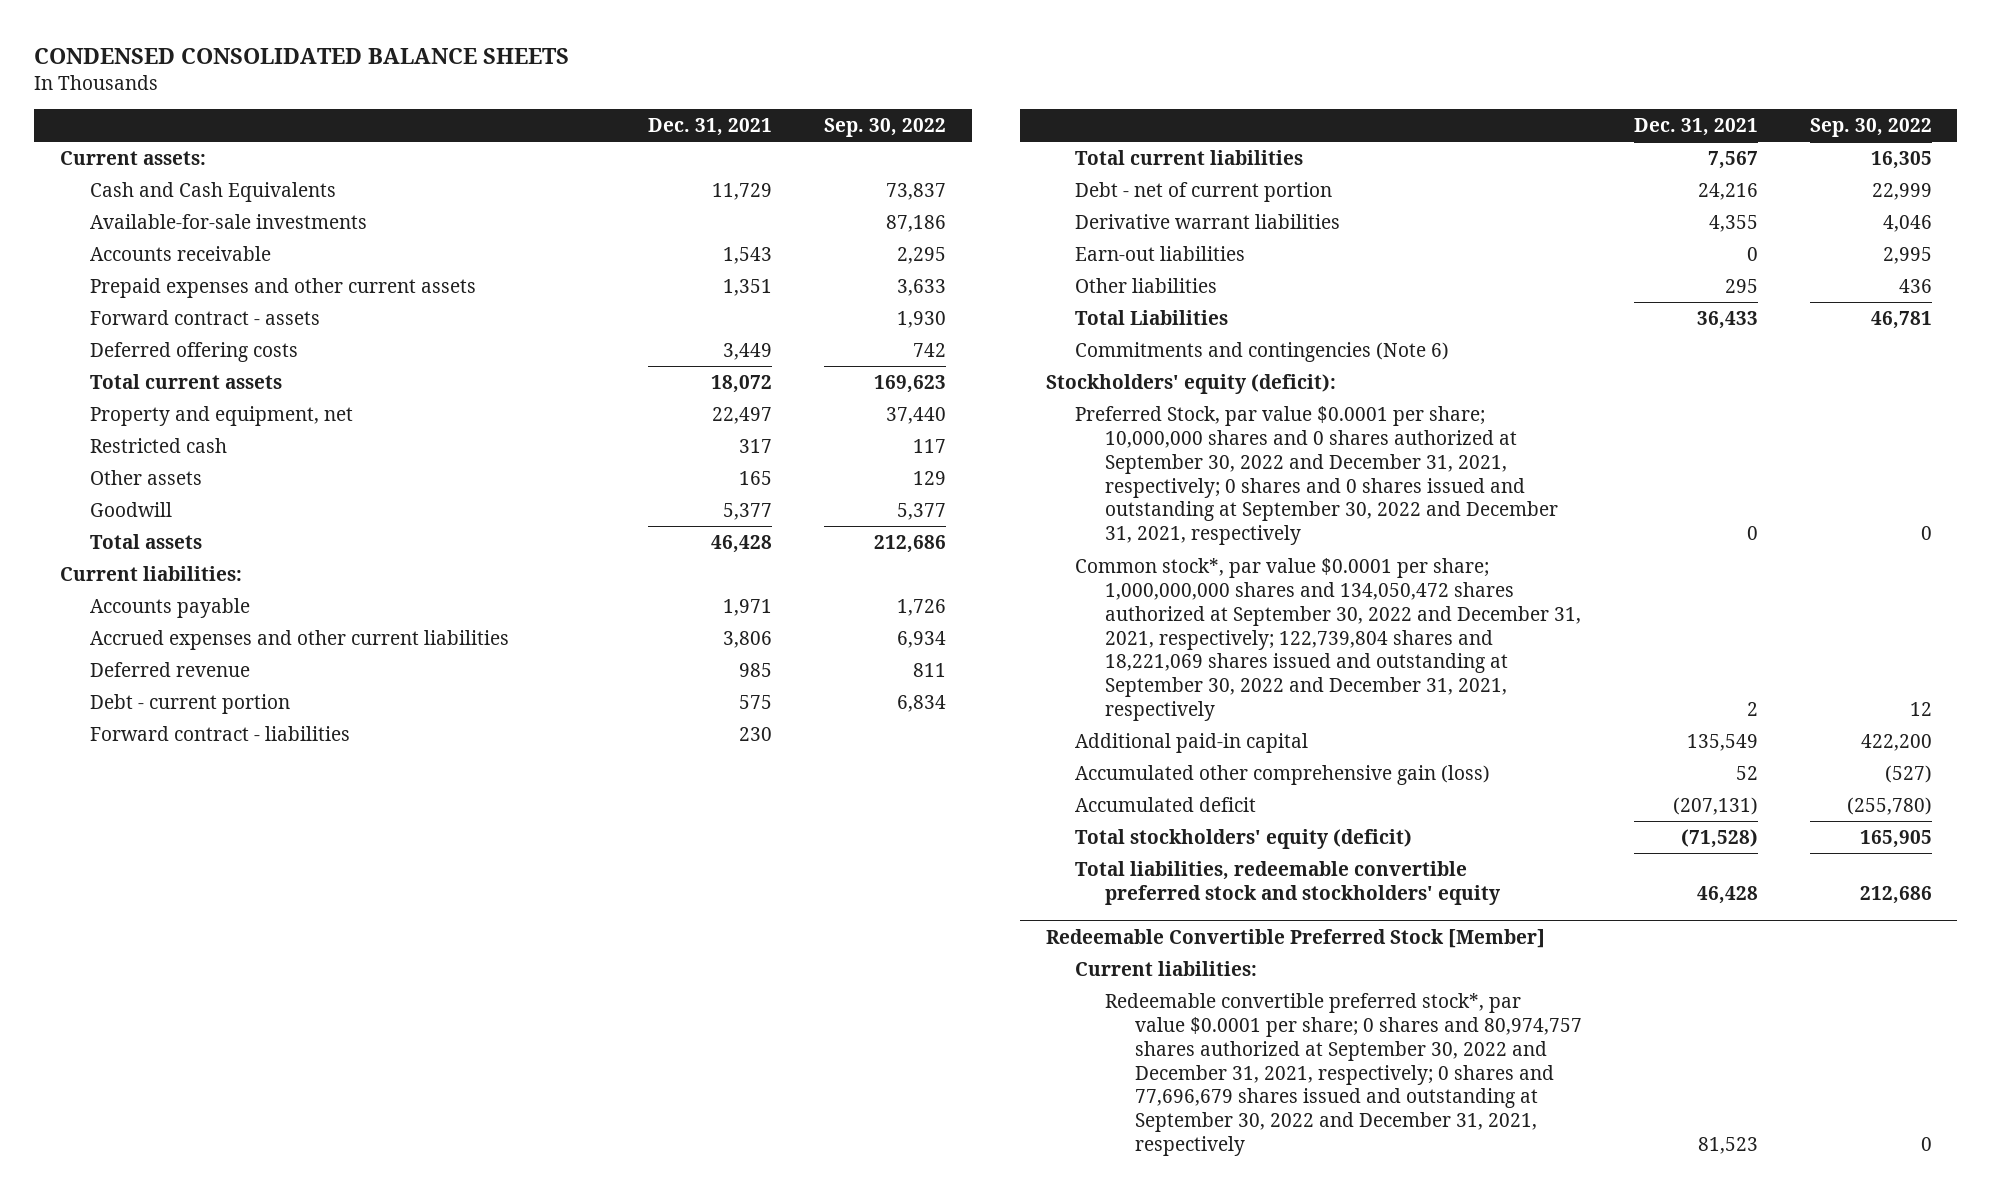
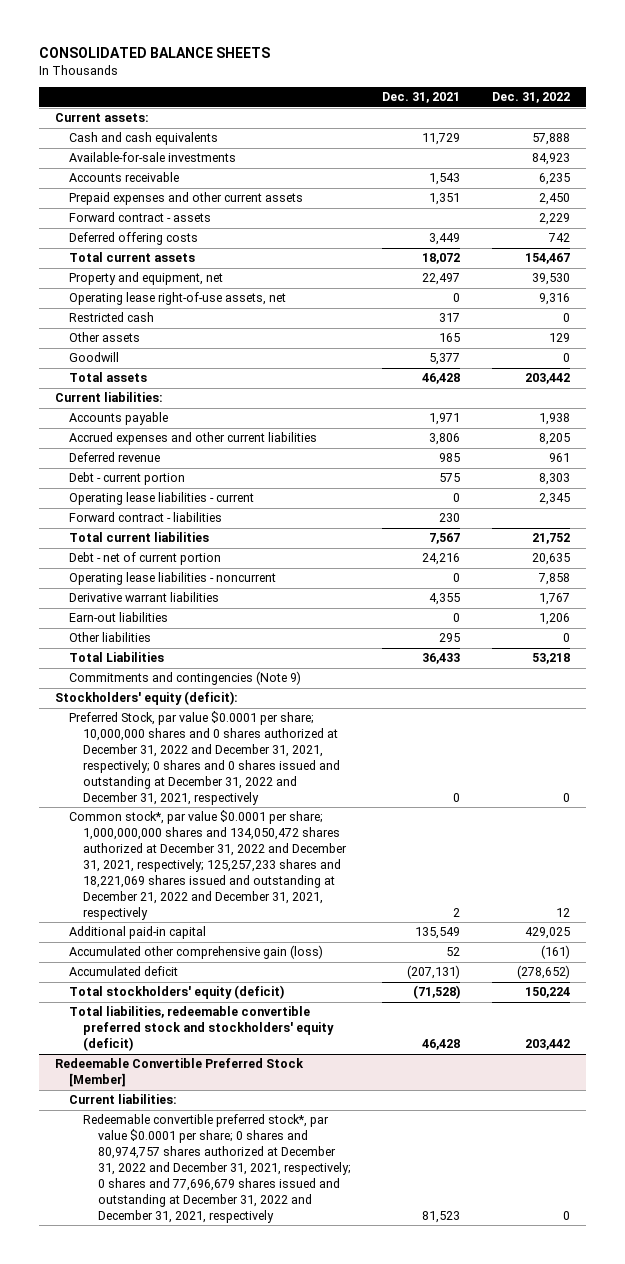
- CONDENSED CONSOLIDATED BALANCE SHEETS
+ CONSOLIDATED BALANCE SHEETS
- | Dec. 31, 2021 | Sep. 30, 2022
+ | Dec. 31, 2021 | Dec. 31, 2022
- Cash and Cash Equivalents | 11,729 | 73,837
+ Cash and cash equivalents | 11,729 | 57,888
+ Operating lease right-of-use assets, net | 0 | 9,316
+ Operating lease liabilities - current | 0 | 2,345
+ Operating lease liabilities - noncurrent | 0 | 7,858
- Commitments and contingencies (Note 6)
+ Commitments and contingencies (Note 9)
- Preferred Stock, par value $0.0001 per share; 10,000,000 shares and 0 shares authorized at September 30, 2022 and December 31, 2021, respectively; 0 shares and 0 shares issued and outstanding at September 30, 2022 and December 31, 2021, respectively | 0 | 0
- Common stock*, par value $0.0001 per share; 1,000,000,000 shares and 134,050,472 shares authorized at September 30, 2022 and December 31, 2021, respectively; 122,739,804 shares and 18,221,069 shares issued and outstanding at September 30, 2022 and December 31, 2021, respectively | 2 | 12
+ Preferred Stock, par value $0.0001 per share; 10,000,000 shares and 0 shares authorized at December 31, 2022 and December 31, 2021, respectively; 0 shares and 0 shares issued and outstanding at December 31, 2022 and December 31, 2021, respectively | 0 | 0
+ Common stock*, par value $0.0001 per share; 1,000,000,000 shares and 134,050,472 shares authorized at December 31, 2022 and December 31, 2021, respectively; 125,257,233 shares and 18,221,069 shares issued and outstanding at December 21, 2022 and December 31, 2021, respectively | 2 | 12
- Total liabilities, redeemable convertible preferred stock and stockholders' equity | 46,428 | 212,686
+ Total liabilities, redeemable convertible preferred stock and stockholders' equity (deficit) | 46,428 | 203,442
@ Redeemable Convertible Preferred Stock [Member]
- Redeemable convertible preferred stock*, par value $0.0001 per share; 0 shares and 80,974,757 shares authorized at September 30, 2022 and December 31, 2021, respectively; 0 shares and 77,696,679 shares issued and outstanding at September 30, 2022 and December 31, 2021, respectively | 81,523 | 0
+ Redeemable convertible preferred stock*, par value $0.0001 per share; 0 shares and 80,974,757 shares authorized at December 31, 2022 and December 31, 2021, respectively; 0 shares and 77,696,679 shares issued and outstanding at December 31, 2022 and December 31, 2021, respectively | 81,523 | 0

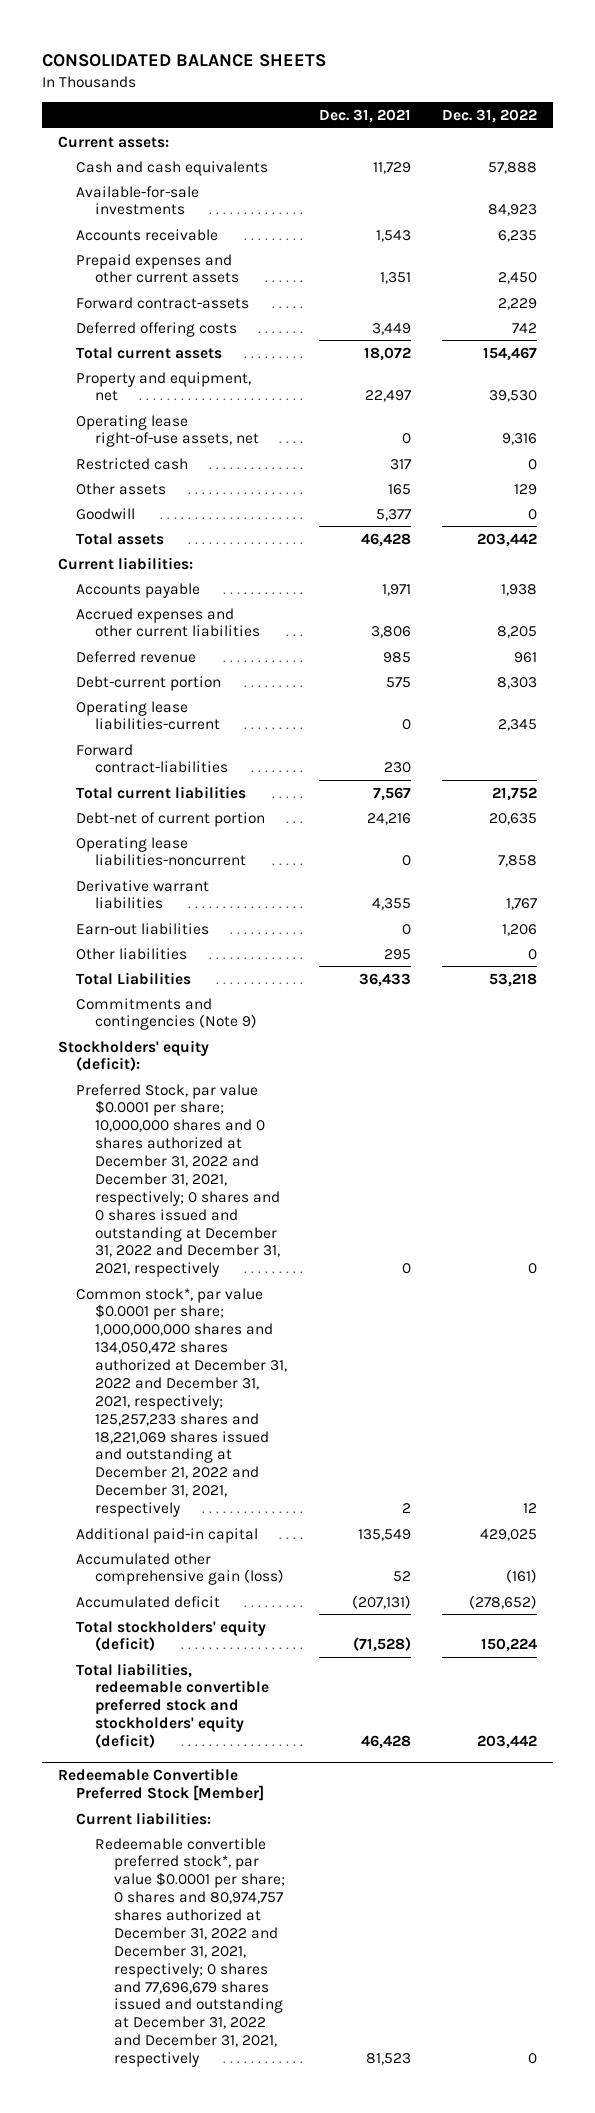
- Forward contract - assets | | 2,229
+ Forward contract-assets | | 2,229
- Debt - current portion | 575 | 8,303
- Operating lease liabilities - current | 0 | 2,345
- Forward contract - liabilities | 230 |
+ Debt-current portion | 575 | 8,303
+ Operating lease liabilities-current | 0 | 2,345
+ Forward contract-liabilities | 230 |
- Debt - net of current portion | 24,216 | 20,635
- Operating lease liabilities - noncurrent | 0 | 7,858
+ Debt-net of current portion | 24,216 | 20,635
+ Operating lease liabilities-noncurrent | 0 | 7,858

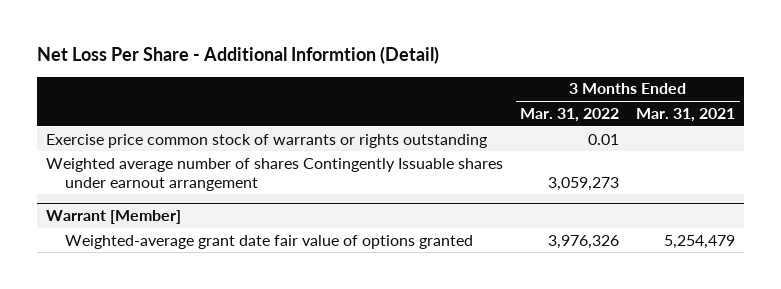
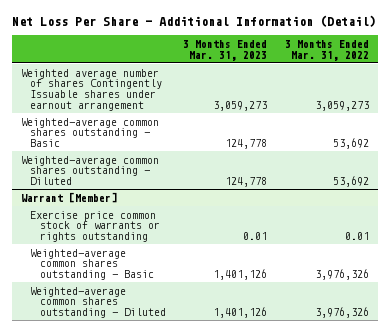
- Net Loss Per Share - Additional Informtion (Detail)
+ Net Loss Per Share - Additional Information (Detail)
- | 3 Months Ended Mar. 31, 2022 | 3 Months Ended Mar. 31, 2021
+ | 3 Months Ended Mar. 31, 2023 | 3 Months Ended Mar. 31, 2022
- Exercise price common stock of warrants or rights outstanding | 0.01 |
+ Weighted-average common shares outstanding - Basic | 124,778 | 53,692
+ Weighted-average common shares outstanding - Diluted | 124,778 | 53,692
@ Warrant [Member]
- Weighted-average grant date fair value of options granted | 3,976,326 | 5,254,479
+ Exercise price common stock of warrants or rights outstanding | 0.01 | 0.01
+ Weighted-average common shares outstanding - Basic | 1,401,126 | 3,976,326
+ Weighted-average common shares outstanding - Diluted | 1,401,126 | 3,976,326

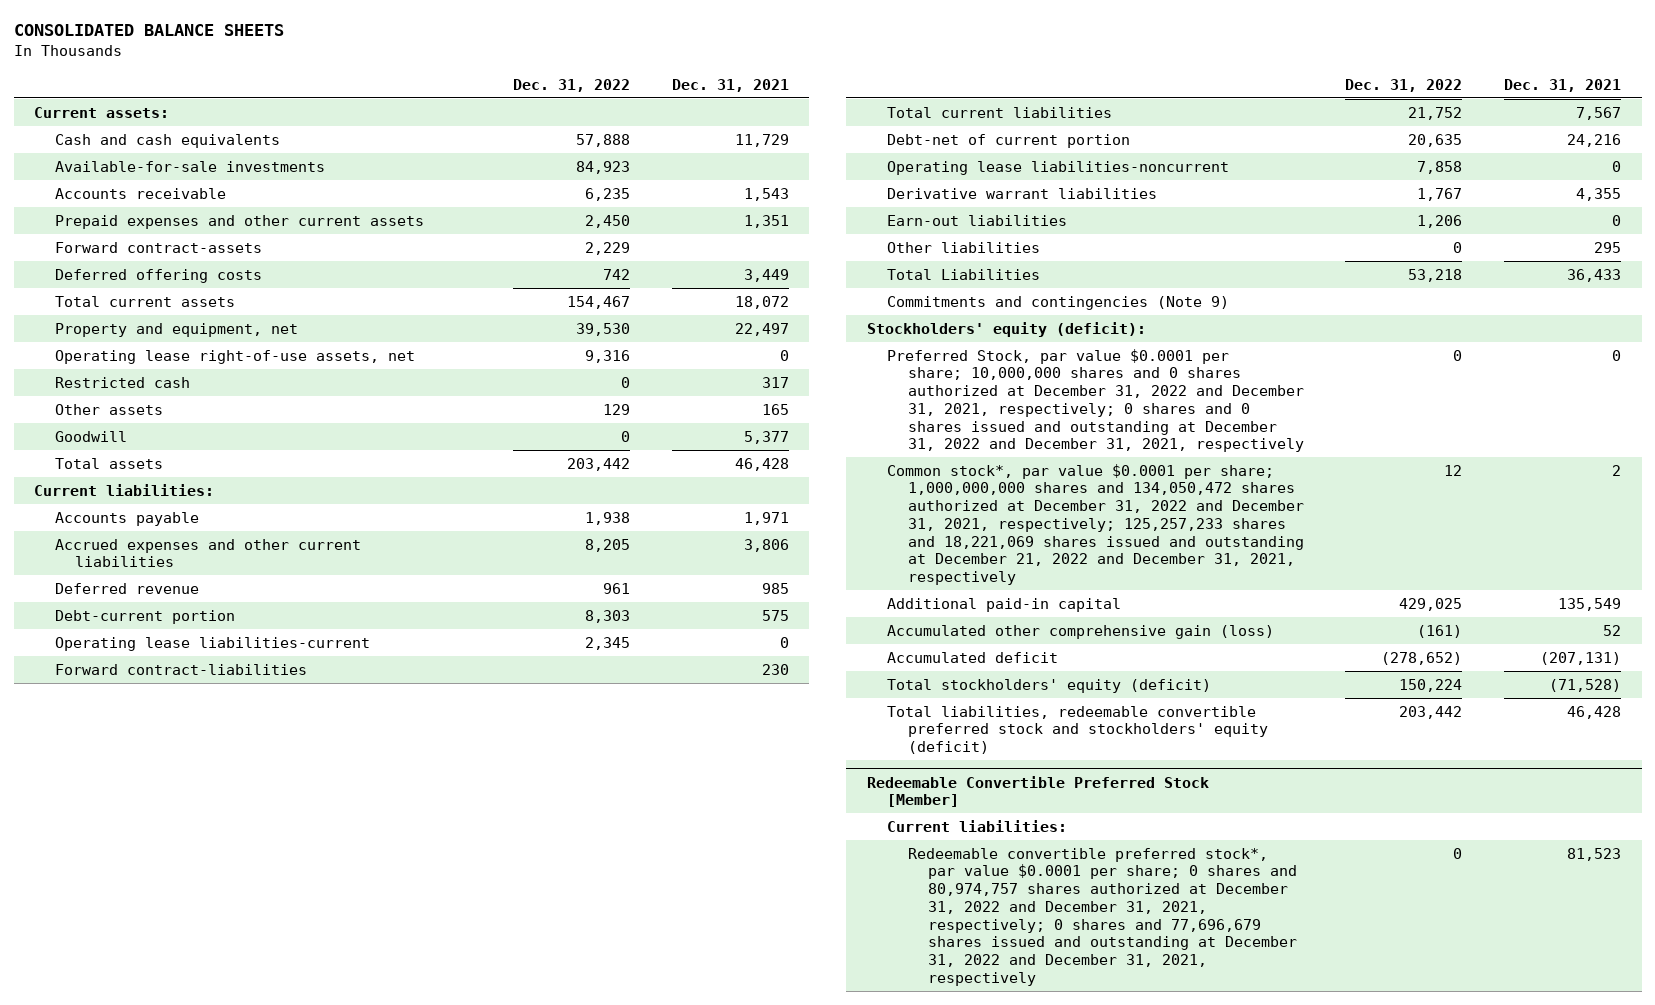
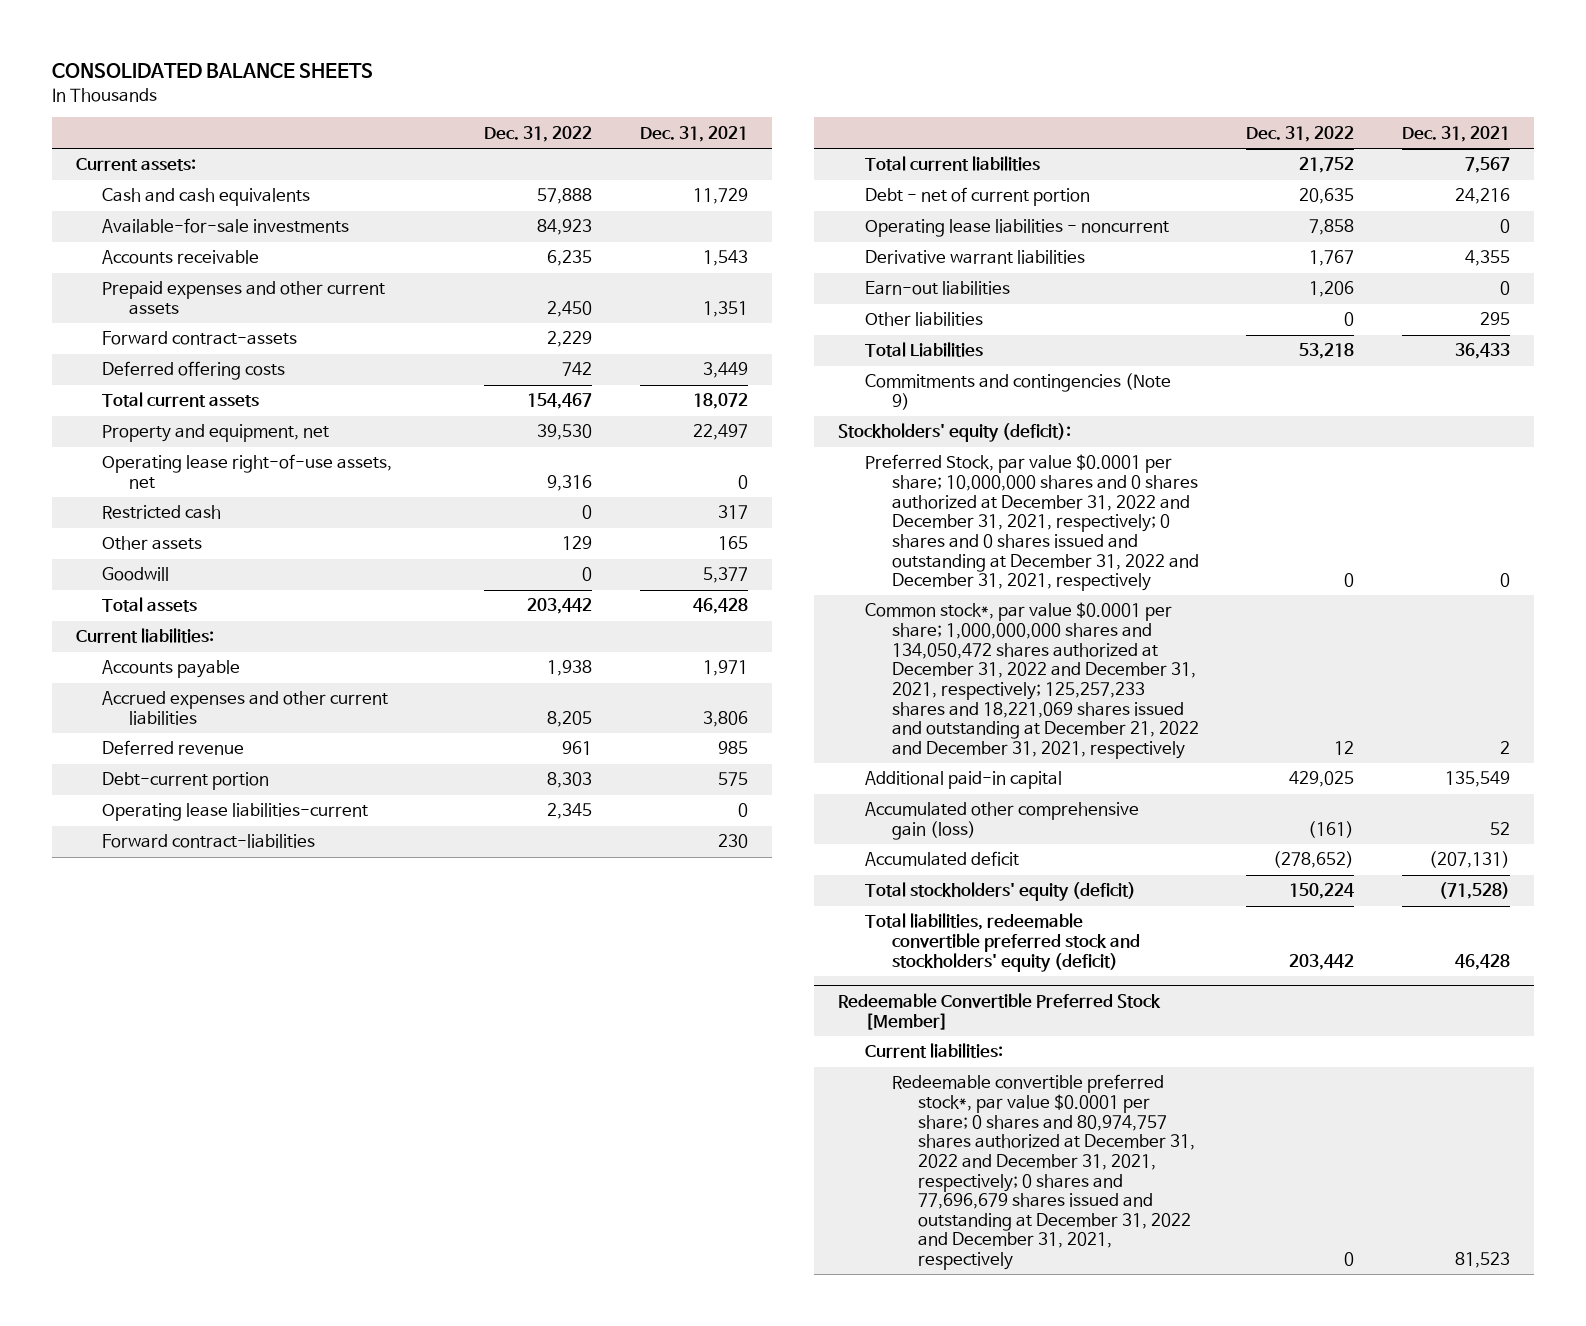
- Debt-net of current portion | 20,635 | 24,216
- Operating lease liabilities-noncurrent | 7,858 | 0
+ Debt - net of current portion | 20,635 | 24,216
+ Operating lease liabilities - noncurrent | 7,858 | 0

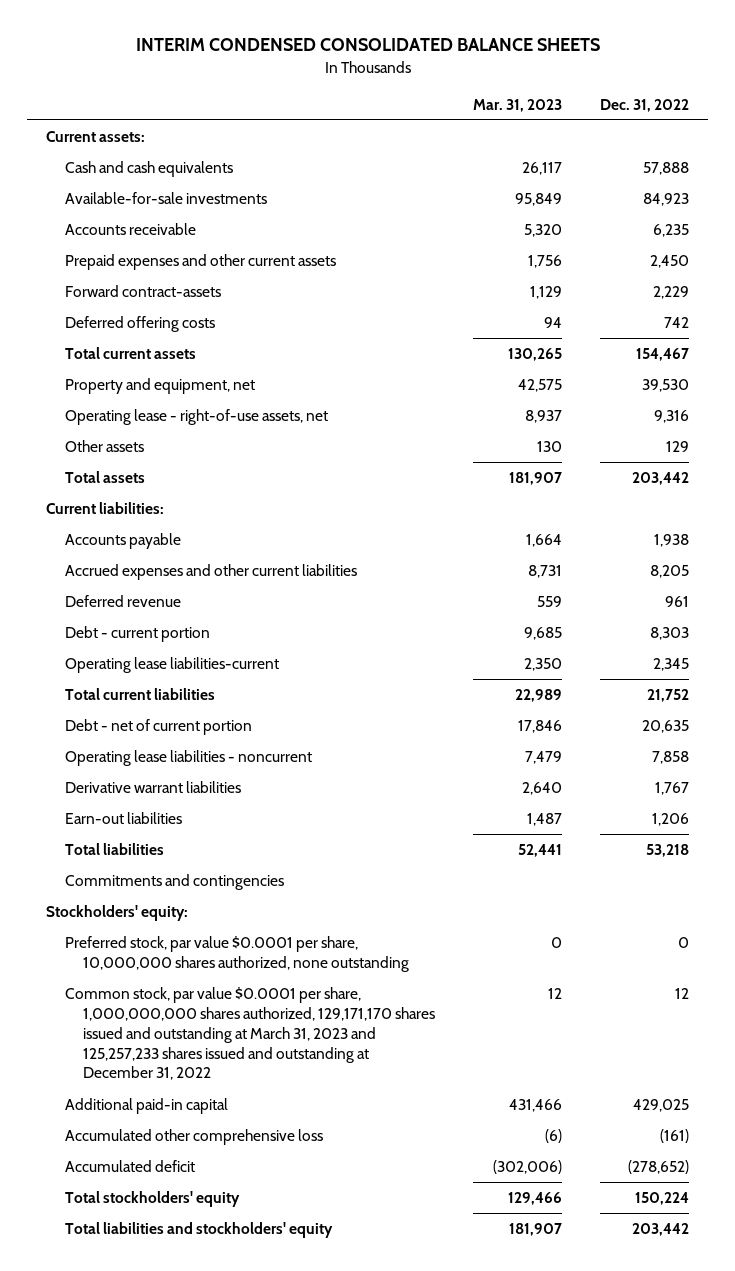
- CONSOLIDATED BALANCE SHEETS
+ INTERIM CONDENSED CONSOLIDATED BALANCE SHEETS
- | Dec. 31, 2022 | Dec. 31, 2021
+ | Mar. 31, 2023 | Dec. 31, 2022
- Operating lease right-of-use assets, net | 9,316 | 0
- Restricted cash | 0 | 317
+ Operating lease - right-of-use assets, net | 8,937 | 9,316
- Goodwill | 0 | 5,377
- Debt-current portion | 8,303 | 575
+ Debt - current portion | 9,685 | 8,303
- Forward contract-liabilities | | 230
- Other liabilities | 0 | 295
- Total Liabilities | 53,218 | 36,433
- Commitments and contingencies (Note 9)
- Stockholders' equity (deficit):
- Preferred Stock, par value $0.0001 per share; 10,000,000 shares and 0 shares authorized at December 31, 2022 and December 31, 2021, respectively; 0 shares and 0 shares issued and outstanding at December 31, 2022 and December 31, 2021, respectively | 0 | 0
- Common stock*, par value $0.0001 per share; 1,000,000,000 shares and 134,050,472 shares authorized at December 31, 2022 and December 31, 2021, respectively; 125,257,233 shares and 18,221,069 shares issued and outstanding at December 21, 2022 and December 31, 2021, respectively | 12 | 2
+ Total liabilities | 52,441 | 53,218
+ Commitments and contingencies
+ Stockholders' equity:
+ Preferred stock, par value $0.0001 per share, 10,000,000 shares authorized, none outstanding | 0 | 0
+ Common stock, par value $0.0001 per share, 1,000,000,000 shares authorized, 129,171,170 shares issued and outstanding at March 31, 2023 and 125,257,233 shares issued and outstanding at December 31, 2022 | 12 | 12
- Accumulated other comprehensive gain (loss) | (161) | 52
+ Accumulated other comprehensive loss | (6) | (161)
- Total stockholders' equity (deficit) | 150,224 | (71,528)
- Total liabilities, redeemable convertible preferred stock and stockholders' equity (deficit) | 203,442 | 46,428
- Redeemable Convertible Preferred Stock [Member]
- Current liabilities:
- Redeemable convertible preferred stock*, par value $0.0001 per share; 0 shares and 80,974,757 shares authorized at December 31, 2022 and December 31, 2021, respectively; 0 shares and 77,696,679 shares issued and outstanding at December 31, 2022 and December 31, 2021, respectively | 0 | 81,523
+ Total stockholders' equity | 129,466 | 150,224
+ Total liabilities and stockholders' equity | 181,907 | 203,442

